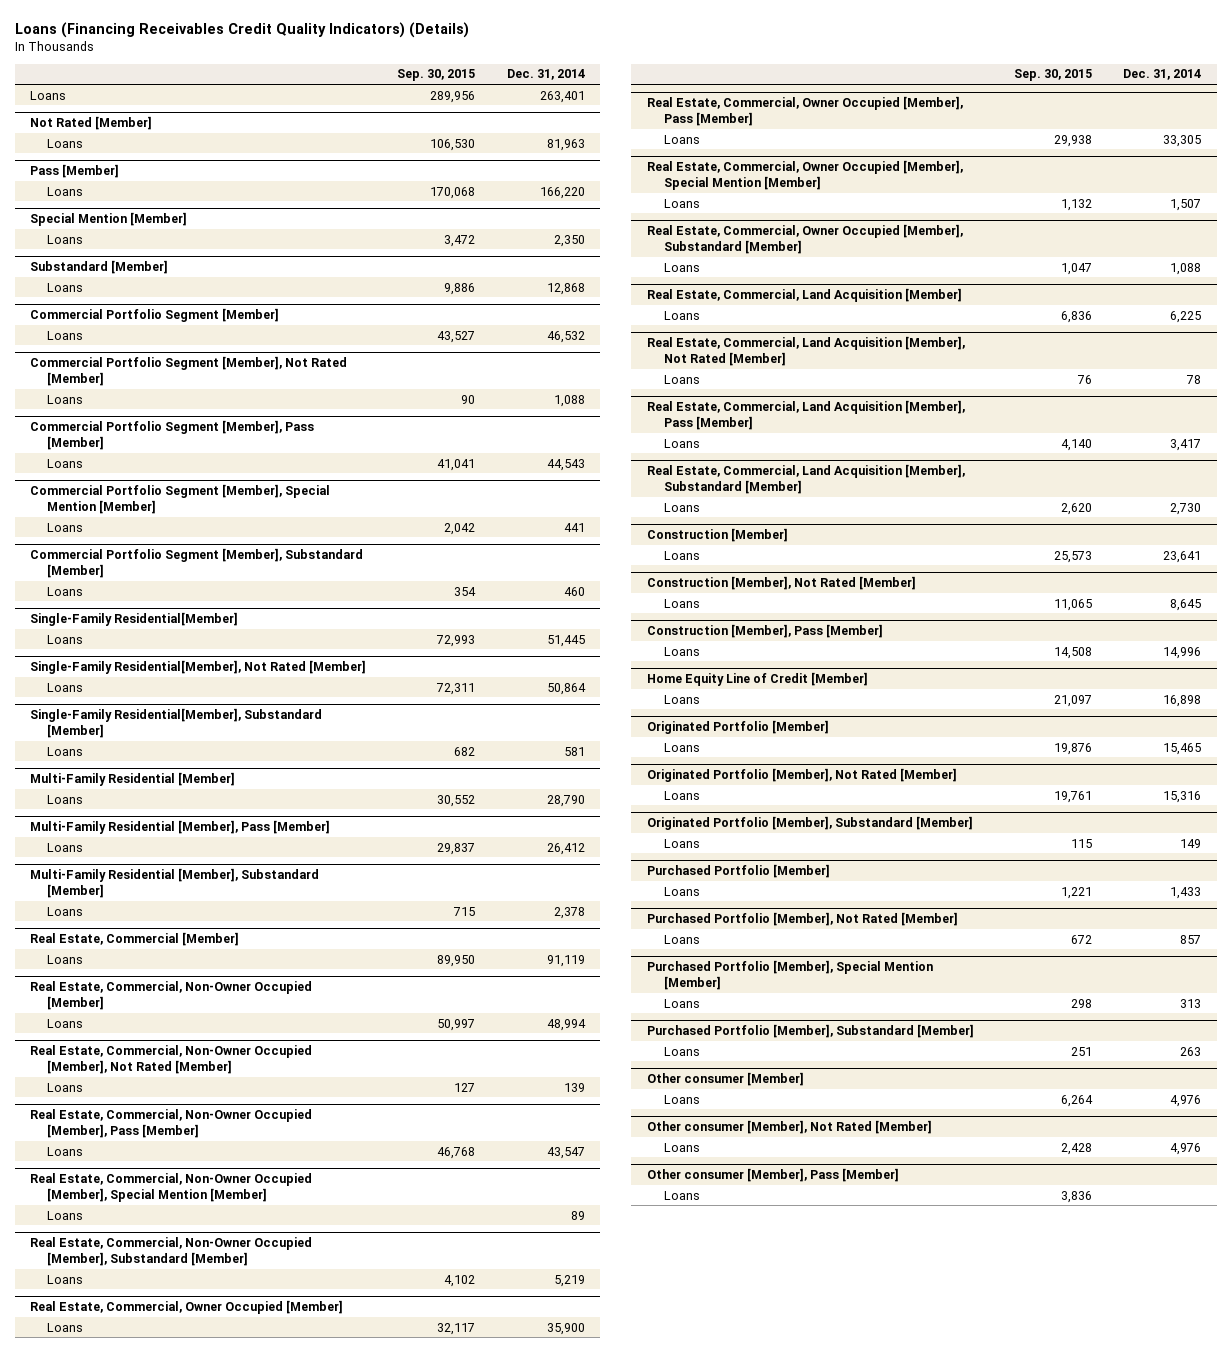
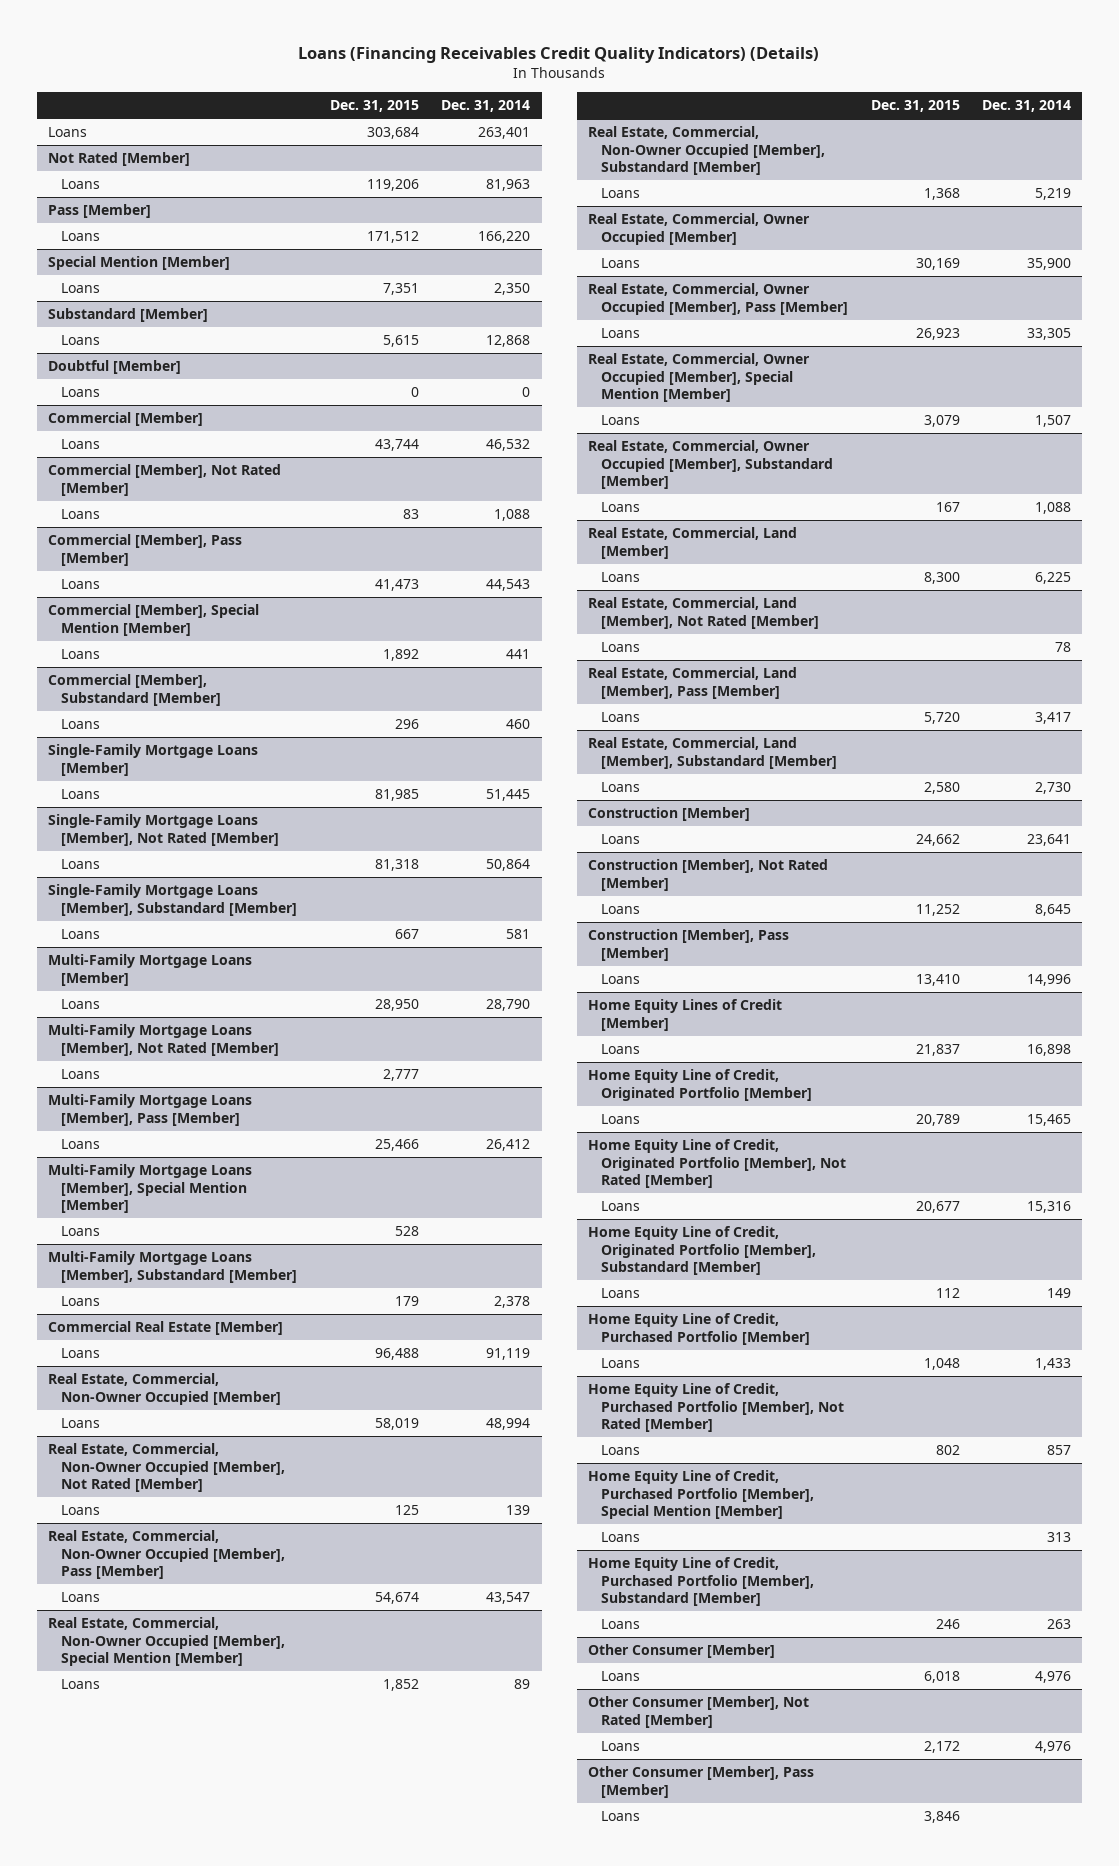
- | Sep. 30, 2015 | Dec. 31, 2014
+ | Dec. 31, 2015 | Dec. 31, 2014
- Commercial Portfolio Segment [Member]
+ Doubtful [Member]
+ Loans | 0 | 0
+ Commercial [Member]
- Commercial Portfolio Segment [Member], Not Rated [Member]
+ Commercial [Member], Not Rated [Member]
- Commercial Portfolio Segment [Member], Pass [Member]
+ Commercial [Member], Pass [Member]
- Commercial Portfolio Segment [Member], Special Mention [Member]
+ Commercial [Member], Special Mention [Member]
- Commercial Portfolio Segment [Member], Substandard [Member]
+ Commercial [Member], Substandard [Member]
- Single-Family Residential[Member]
+ Single-Family Mortgage Loans [Member]
- Single-Family Residential[Member], Not Rated [Member]
+ Single-Family Mortgage Loans [Member], Not Rated [Member]
- Single-Family Residential[Member], Substandard [Member]
+ Single-Family Mortgage Loans [Member], Substandard [Member]
- Multi-Family Residential [Member]
+ Multi-Family Mortgage Loans [Member]
- Multi-Family Residential [Member], Pass [Member]
+ Multi-Family Mortgage Loans [Member], Not Rated [Member]
+ Loans | 2,777 |
+ Multi-Family Mortgage Loans [Member], Pass [Member]
- Multi-Family Residential [Member], Substandard [Member]
+ Multi-Family Mortgage Loans [Member], Special Mention [Member]
+ Loans | 528 |
+ Multi-Family Mortgage Loans [Member], Substandard [Member]
- Real Estate, Commercial [Member]
+ Commercial Real Estate [Member]
- Real Estate, Commercial, Land Acquisition [Member]
+ Real Estate, Commercial, Land [Member]
- Real Estate, Commercial, Land Acquisition [Member], Not Rated [Member]
+ Real Estate, Commercial, Land [Member], Not Rated [Member]
- Real Estate, Commercial, Land Acquisition [Member], Pass [Member]
+ Real Estate, Commercial, Land [Member], Pass [Member]
- Real Estate, Commercial, Land Acquisition [Member], Substandard [Member]
+ Real Estate, Commercial, Land [Member], Substandard [Member]
- Home Equity Line of Credit [Member]
+ Home Equity Lines of Credit [Member]
- Originated Portfolio [Member]
+ Home Equity Line of Credit, Originated Portfolio [Member]
- Originated Portfolio [Member], Not Rated [Member]
+ Home Equity Line of Credit, Originated Portfolio [Member], Not Rated [Member]
- Originated Portfolio [Member], Substandard [Member]
+ Home Equity Line of Credit, Originated Portfolio [Member], Substandard [Member]
- Purchased Portfolio [Member]
+ Home Equity Line of Credit, Purchased Portfolio [Member]
- Purchased Portfolio [Member], Not Rated [Member]
+ Home Equity Line of Credit, Purchased Portfolio [Member], Not Rated [Member]
- Purchased Portfolio [Member], Special Mention [Member]
+ Home Equity Line of Credit, Purchased Portfolio [Member], Special Mention [Member]
- Purchased Portfolio [Member], Substandard [Member]
+ Home Equity Line of Credit, Purchased Portfolio [Member], Substandard [Member]
- Other consumer [Member]
+ Other Consumer [Member]
- Other consumer [Member], Not Rated [Member]
+ Other Consumer [Member], Not Rated [Member]
- Other consumer [Member], Pass [Member]
+ Other Consumer [Member], Pass [Member]

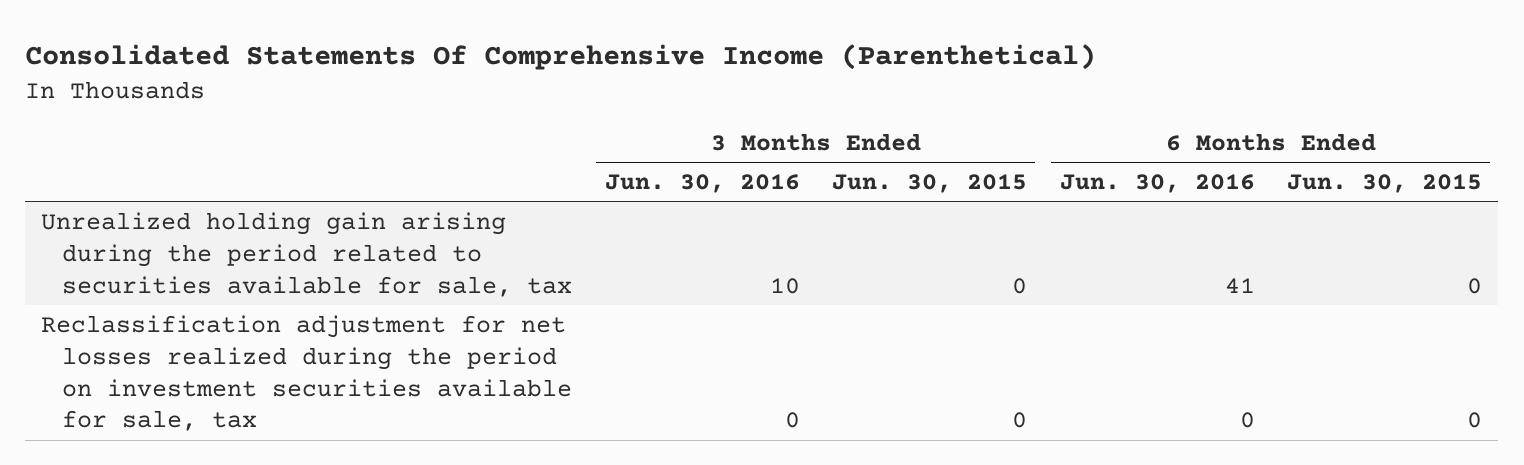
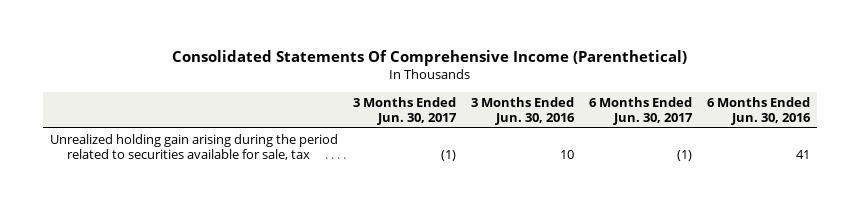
- | 3 Months Ended Jun. 30, 2016 | 3 Months Ended Jun. 30, 2015 | 6 Months Ended Jun. 30, 2016 | 6 Months Ended Jun. 30, 2015
+ | 3 Months Ended Jun. 30, 2017 | 3 Months Ended Jun. 30, 2016 | 6 Months Ended Jun. 30, 2017 | 6 Months Ended Jun. 30, 2016
- Reclassification adjustment for net losses realized during the period on investment securities available for sale, tax | 0 | 0 | 0 | 0

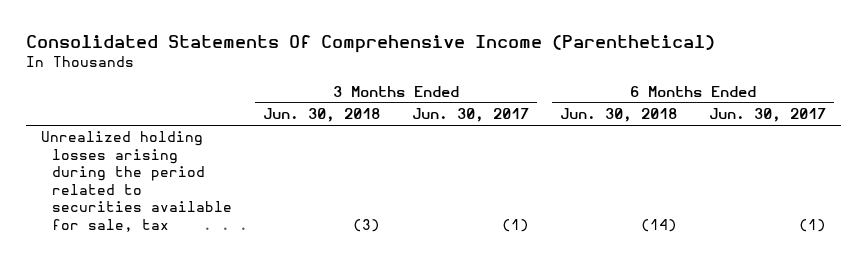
- | 3 Months Ended Jun. 30, 2017 | 3 Months Ended Jun. 30, 2016 | 6 Months Ended Jun. 30, 2017 | 6 Months Ended Jun. 30, 2016
+ | 3 Months Ended Jun. 30, 2018 | 3 Months Ended Jun. 30, 2017 | 6 Months Ended Jun. 30, 2018 | 6 Months Ended Jun. 30, 2017
- Unrealized holding gain arising during the period related to securities available for sale, tax | (1) | 10 | (1) | 41
+ Unrealized holding losses arising during the period related to securities available for sale, tax | (3) | (1) | (14) | (1)

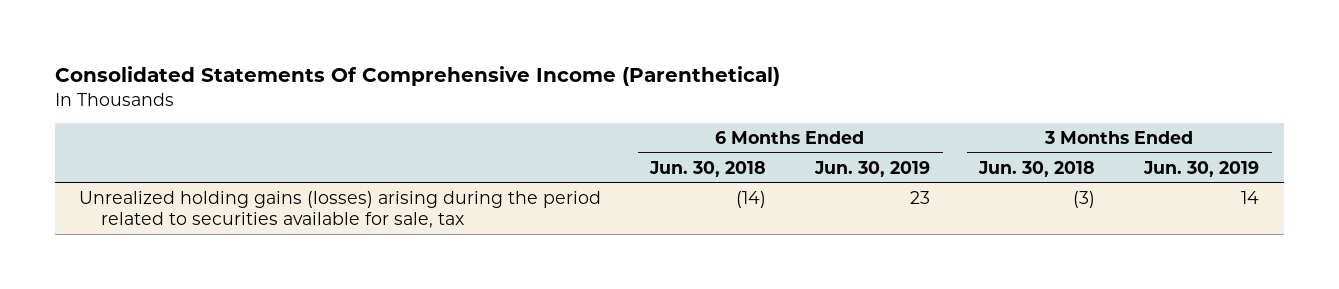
- | 3 Months Ended Jun. 30, 2018 | 3 Months Ended Jun. 30, 2017 | 6 Months Ended Jun. 30, 2018 | 6 Months Ended Jun. 30, 2017
+ | 6 Months Ended Jun. 30, 2018 | 6 Months Ended Jun. 30, 2019 | 3 Months Ended Jun. 30, 2018 | 3 Months Ended Jun. 30, 2019
- Unrealized holding losses arising during the period related to securities available for sale, tax | (3) | (1) | (14) | (1)
+ Unrealized holding gains (losses) arising during the period related to securities available for sale, tax | (14) | 23 | (3) | 14

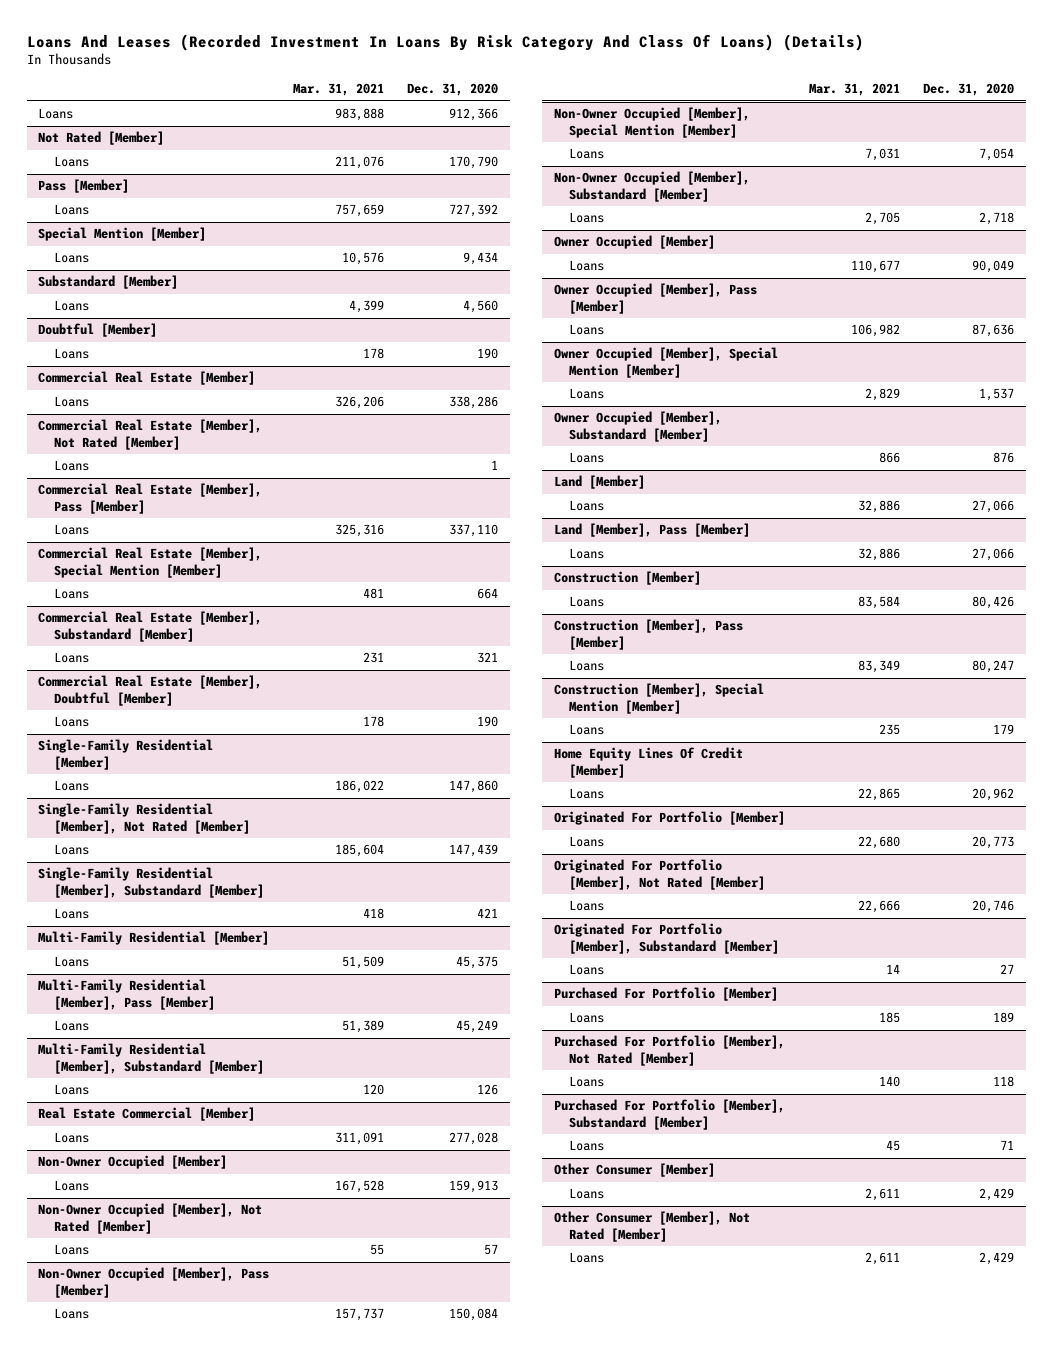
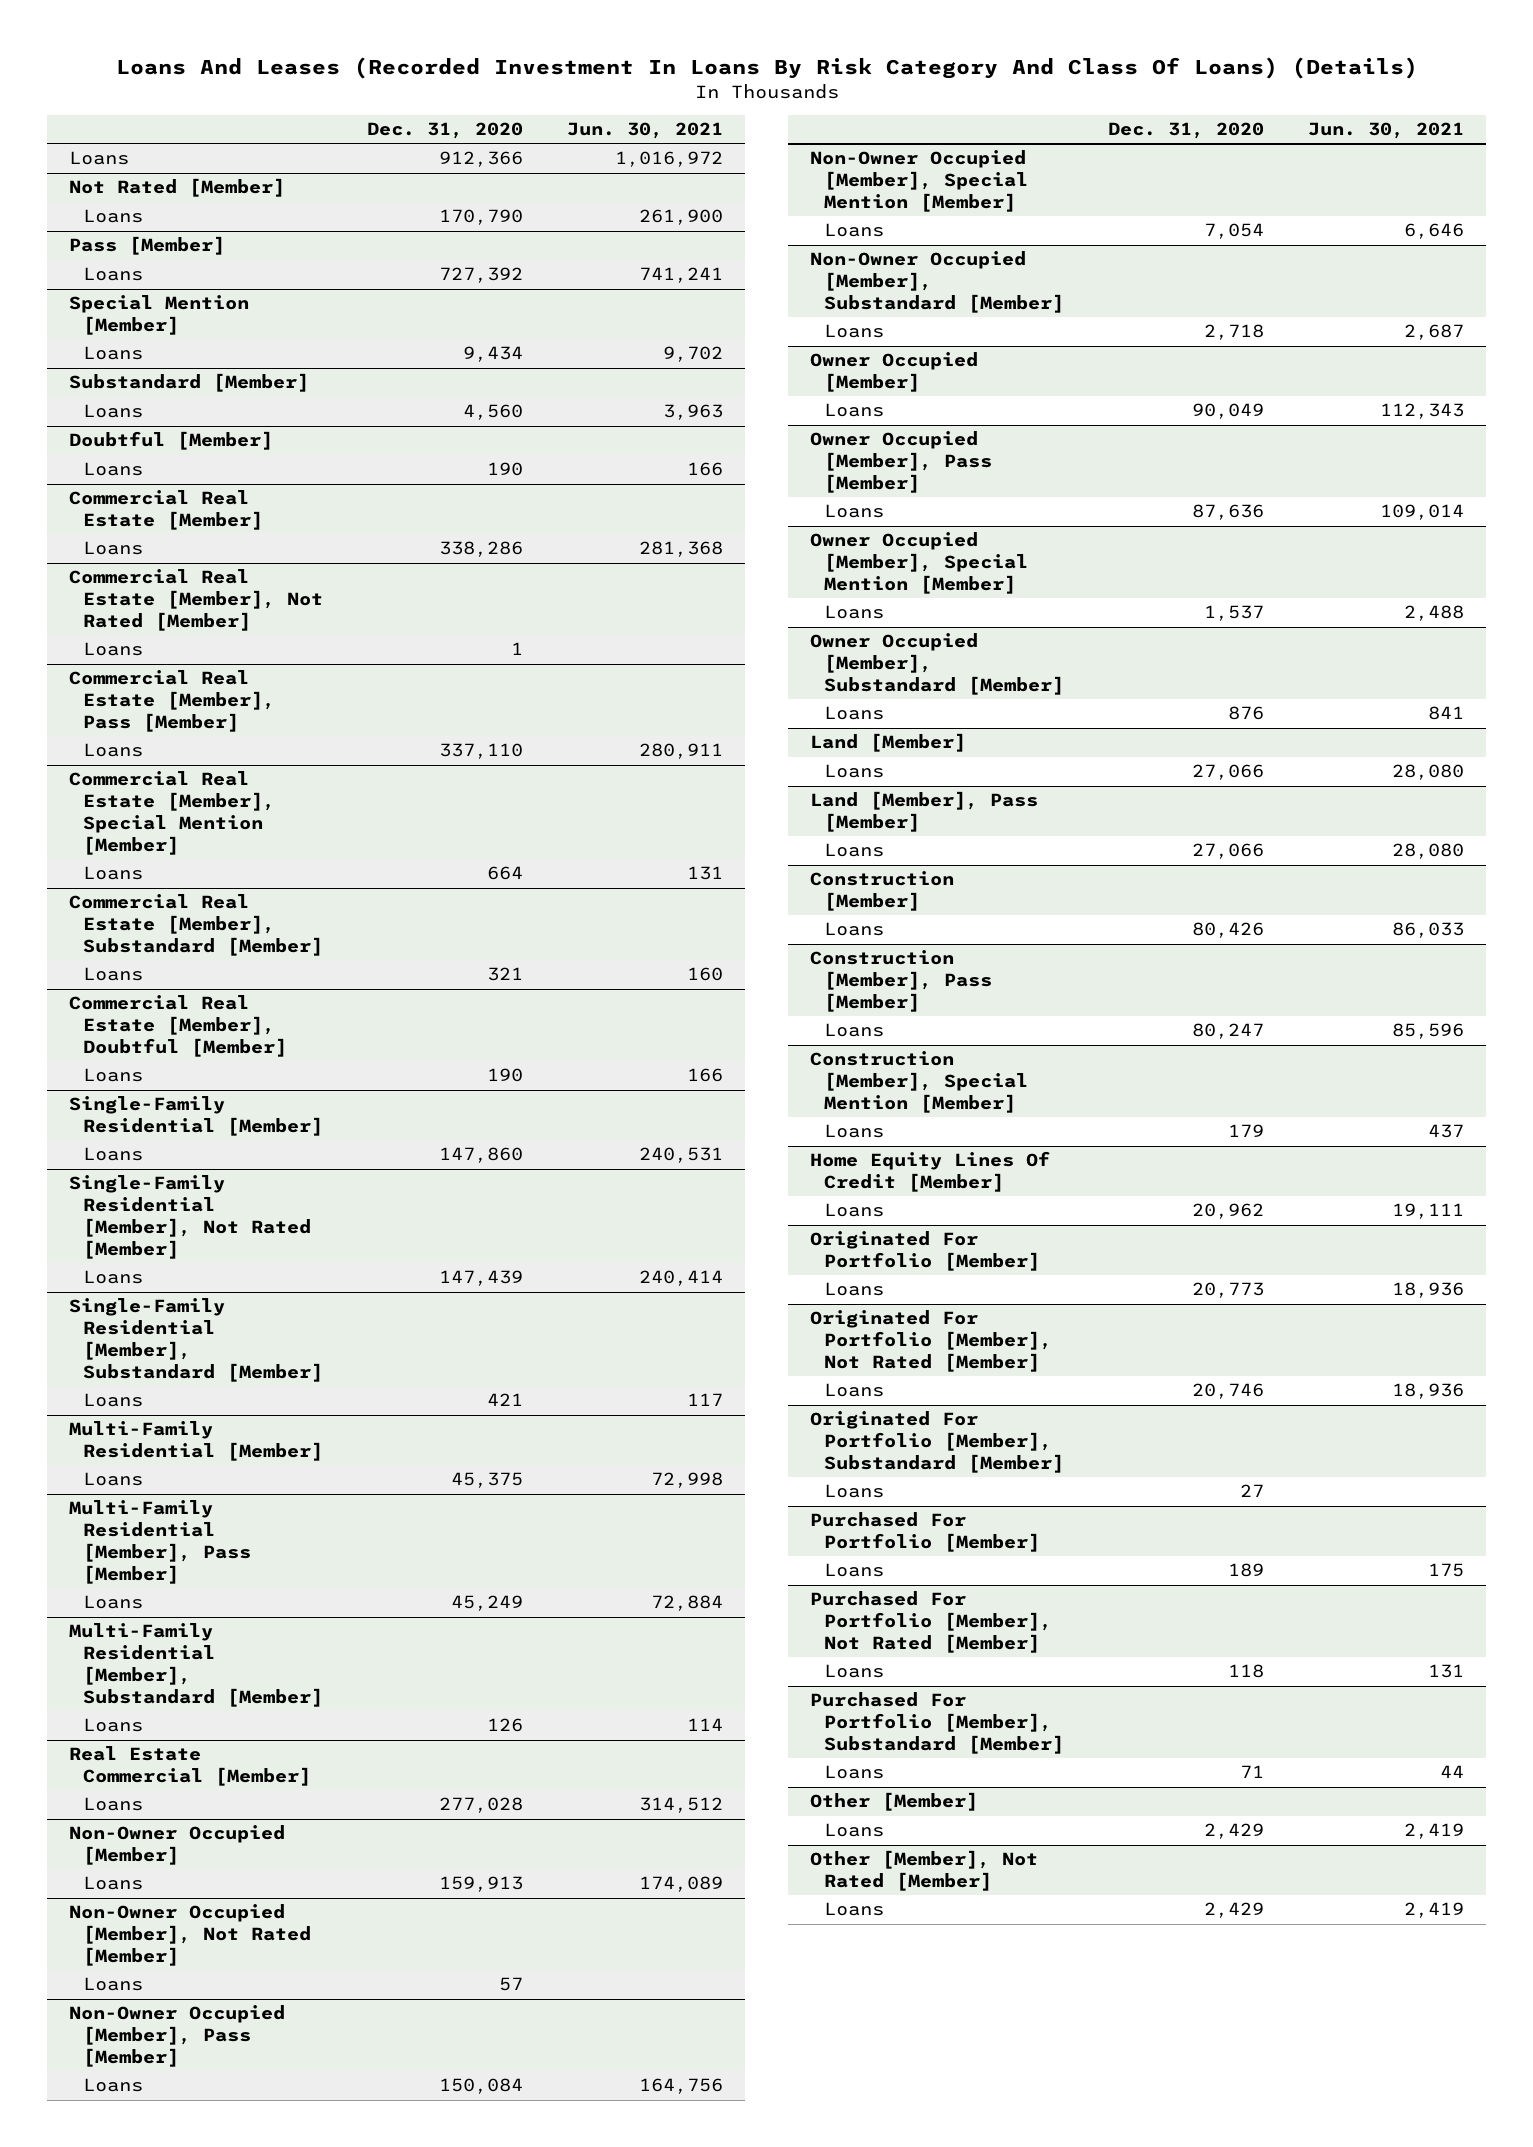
- | Mar. 31, 2021 | Dec. 31, 2020
+ | Dec. 31, 2020 | Jun. 30, 2021
- Other Consumer [Member]
+ Other [Member]
- Other Consumer [Member], Not Rated [Member]
+ Other [Member], Not Rated [Member]

